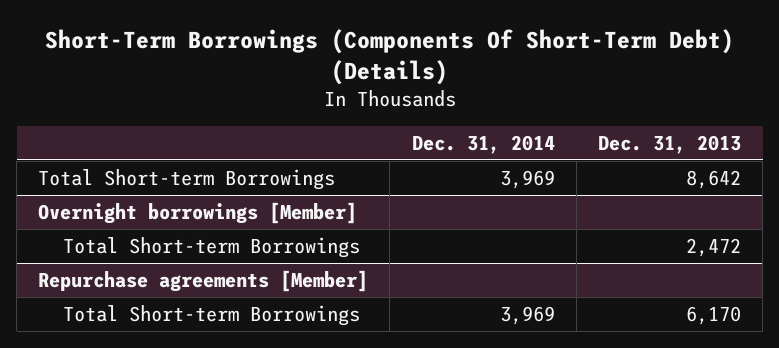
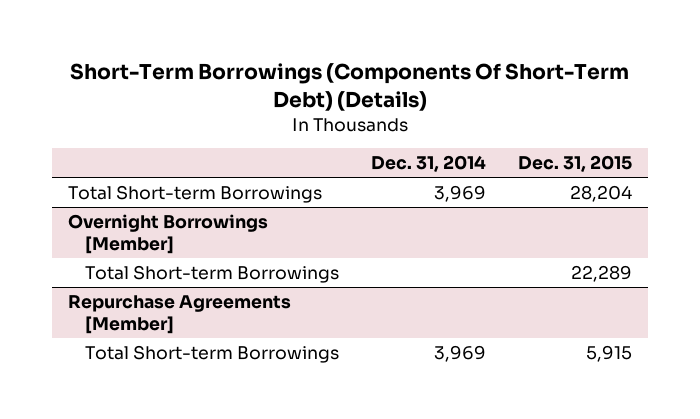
- | Dec. 31, 2014 | Dec. 31, 2013
+ | Dec. 31, 2014 | Dec. 31, 2015
- Overnight borrowings [Member]
+ Overnight Borrowings [Member]
- Repurchase agreements [Member]
+ Repurchase Agreements [Member]

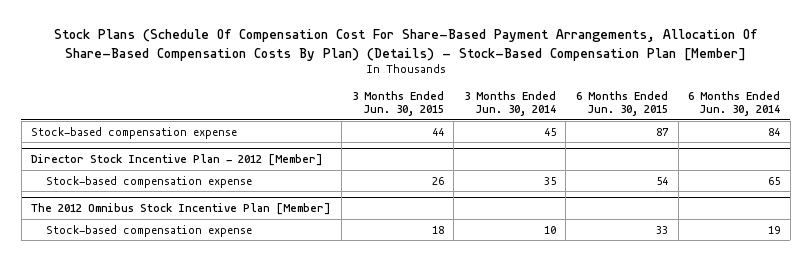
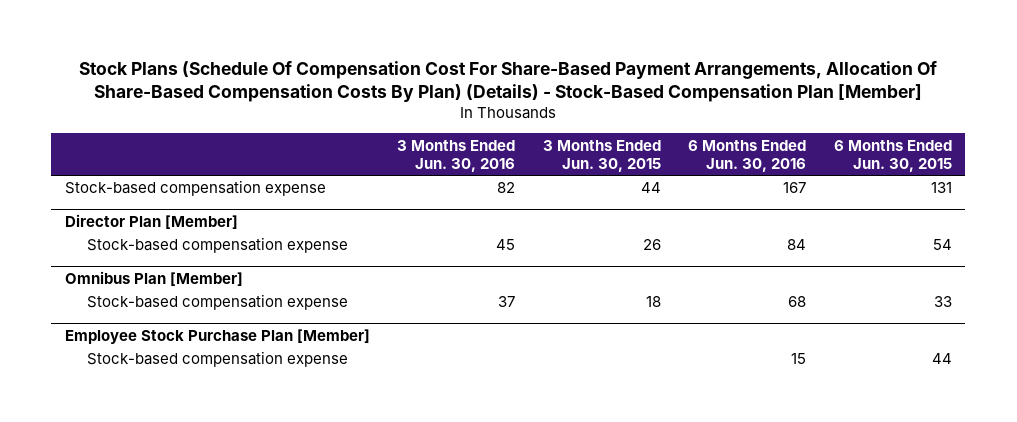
- | 3 Months Ended Jun. 30, 2015 | 3 Months Ended Jun. 30, 2014 | 6 Months Ended Jun. 30, 2015 | 6 Months Ended Jun. 30, 2014
+ | 3 Months Ended Jun. 30, 2016 | 3 Months Ended Jun. 30, 2015 | 6 Months Ended Jun. 30, 2016 | 6 Months Ended Jun. 30, 2015
- Stock-based compensation expense | 44 | 45 | 87 | 84
- Director Stock Incentive Plan - 2012 [Member]
+ Stock-based compensation expense | 82 | 44 | 167 | 131
+ Director Plan [Member]
- The 2012 Omnibus Stock Incentive Plan [Member]
+ Omnibus Plan [Member]
+ Employee Stock Purchase Plan [Member]
+ Stock-based compensation expense | | | 15 | 44

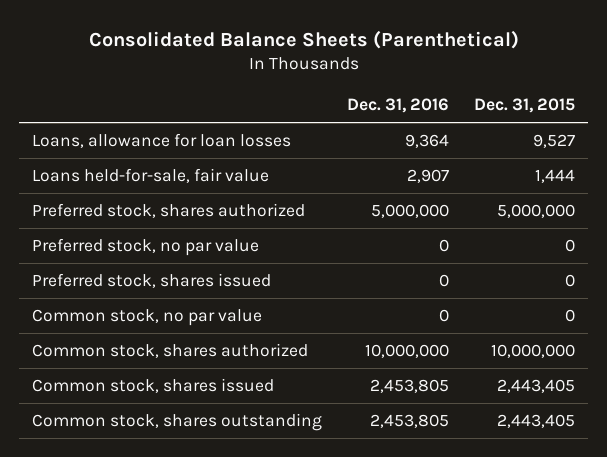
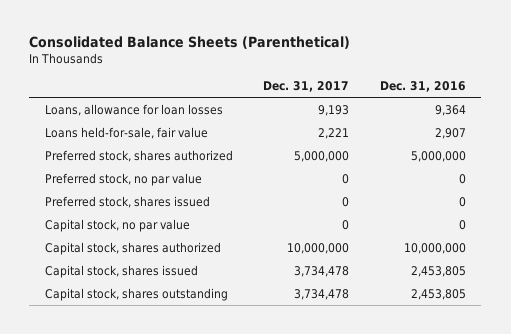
- | Dec. 31, 2016 | Dec. 31, 2015
+ | Dec. 31, 2017 | Dec. 31, 2016
- Common stock, no par value | 0 | 0
- Common stock, shares authorized | 10,000,000 | 10,000,000
- Common stock, shares issued | 2,453,805 | 2,443,405
- Common stock, shares outstanding | 2,453,805 | 2,443,405
+ Capital stock, no par value | 0 | 0
+ Capital stock, shares authorized | 10,000,000 | 10,000,000
+ Capital stock, shares issued | 3,734,478 | 2,453,805
+ Capital stock, shares outstanding | 3,734,478 | 2,453,805

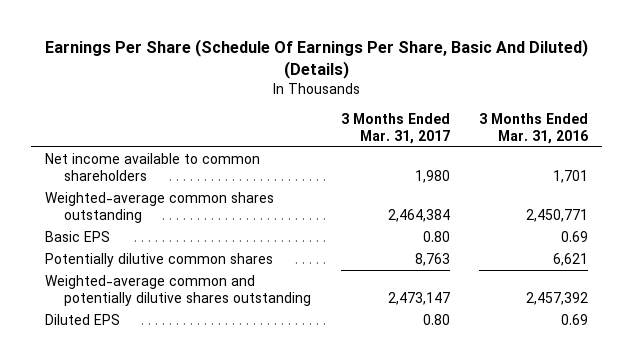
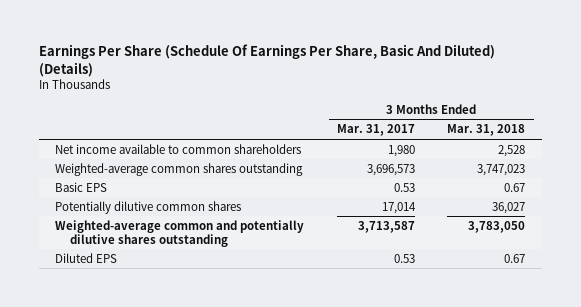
- | 3 Months Ended Mar. 31, 2017 | 3 Months Ended Mar. 31, 2016
+ | 3 Months Ended Mar. 31, 2017 | 3 Months Ended Mar. 31, 2018
- Weighted-average common shares outstanding | 2,464,384 | 2,450,771
- Basic EPS | 0.80 | 0.69
- Potentially dilutive common shares | 8,763 | 6,621
- Weighted-average common and potentially dilutive shares outstanding | 2,473,147 | 2,457,392
- Diluted EPS | 0.80 | 0.69
+ Weighted-average common shares outstanding | 3,696,573 | 3,747,023
+ Basic EPS | 0.53 | 0.67
+ Potentially dilutive common shares | 17,014 | 36,027
+ Weighted-average common and potentially dilutive shares outstanding | 3,713,587 | 3,783,050
+ Diluted EPS | 0.53 | 0.67

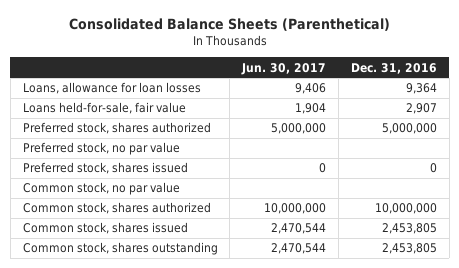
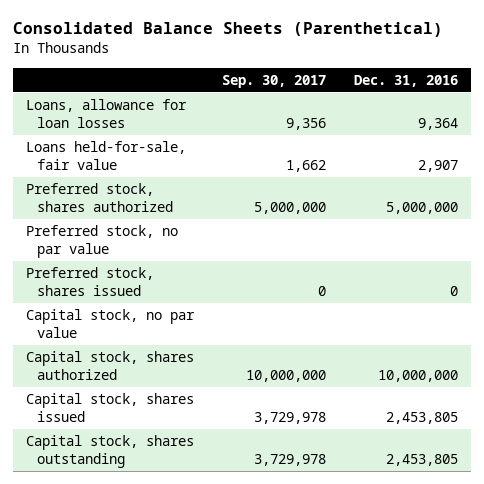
- | Jun. 30, 2017 | Dec. 31, 2016
+ | Sep. 30, 2017 | Dec. 31, 2016
- Common stock, no par value
- Common stock, shares authorized | 10,000,000 | 10,000,000
- Common stock, shares issued | 2,470,544 | 2,453,805
- Common stock, shares outstanding | 2,470,544 | 2,453,805
+ Capital stock, no par value
+ Capital stock, shares authorized | 10,000,000 | 10,000,000
+ Capital stock, shares issued | 3,729,978 | 2,453,805
+ Capital stock, shares outstanding | 3,729,978 | 2,453,805

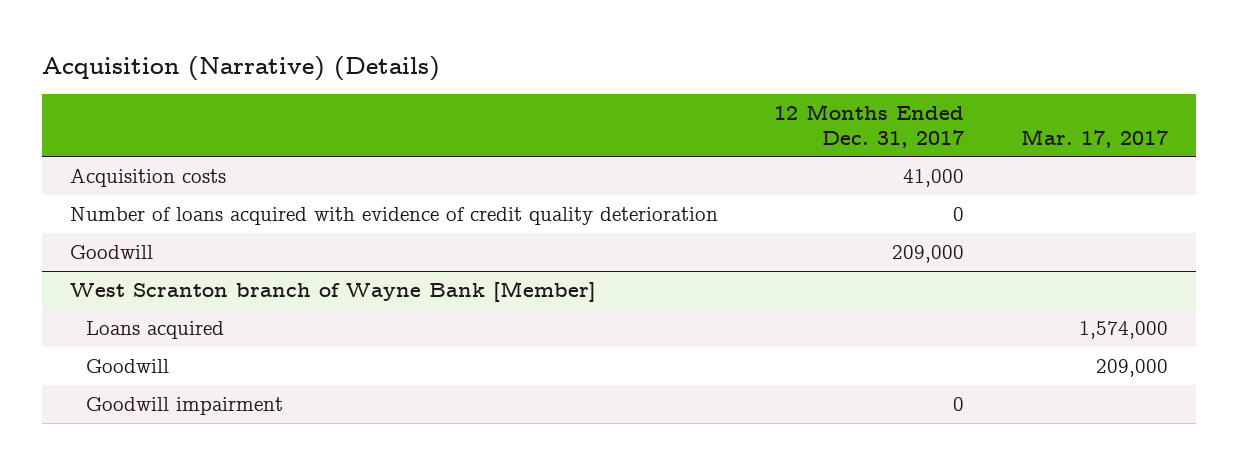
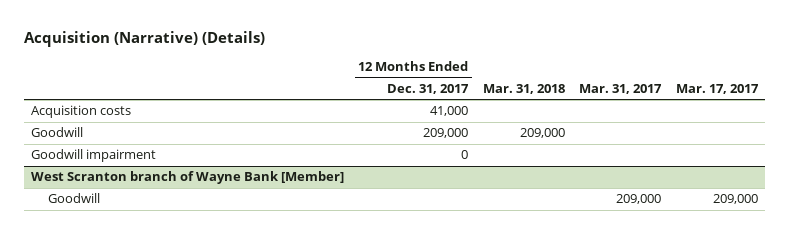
- | 12 Months Ended Dec. 31, 2017 | Mar. 17, 2017
+ | 12 Months Ended Dec. 31, 2017 | Mar. 31, 2018 | Mar. 31, 2017 | Mar. 17, 2017
- Number of loans acquired with evidence of credit quality deterioration | 0 |
+ Goodwill impairment | 0 | | |
@ West Scranton branch of Wayne Bank [Member]
- Loans acquired | | 1,574,000
- Goodwill impairment | 0 |

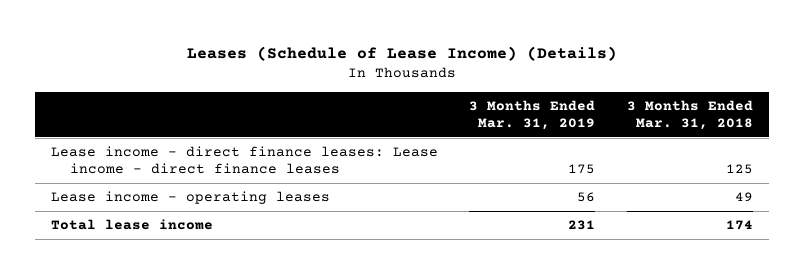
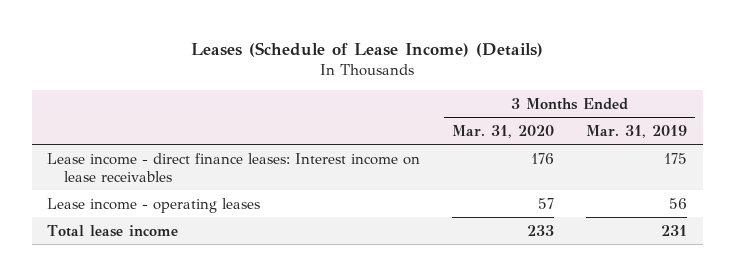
- | 3 Months Ended Mar. 31, 2019 | 3 Months Ended Mar. 31, 2018
+ | 3 Months Ended Mar. 31, 2020 | 3 Months Ended Mar. 31, 2019
- Lease income - direct finance leases: Lease income - direct finance leases | 175 | 125
+ Lease income - direct finance leases: Interest income on lease receivables | 176 | 175

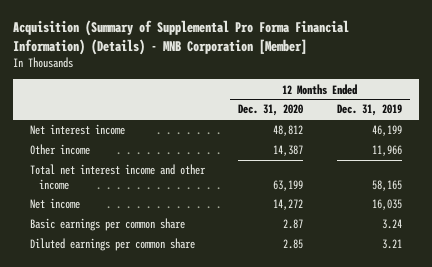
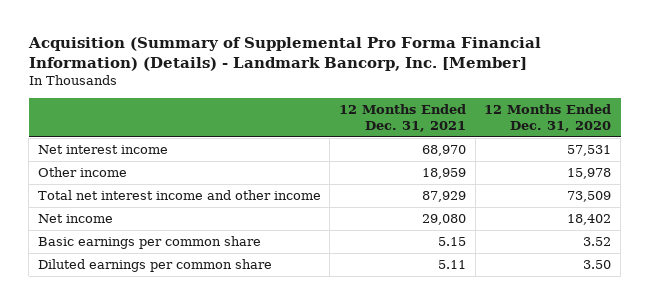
- Acquisition (Summary of Supplemental Pro Forma Financial Information) (Details) - MNB Corporation [Member]
+ Acquisition (Summary of Supplemental Pro Forma Financial Information) (Details) - Landmark Bancorp, Inc. [Member]
- | 12 Months Ended Dec. 31, 2020 | 12 Months Ended Dec. 31, 2019
+ | 12 Months Ended Dec. 31, 2021 | 12 Months Ended Dec. 31, 2020
- Net interest income | 48,812 | 46,199
- Other income | 14,387 | 11,966
- Total net interest income and other income | 63,199 | 58,165
- Net income | 14,272 | 16,035
- Basic earnings per common share | 2.87 | 3.24
- Diluted earnings per common share | 2.85 | 3.21
+ Net interest income | 68,970 | 57,531
+ Other income | 18,959 | 15,978
+ Total net interest income and other income | 87,929 | 73,509
+ Net income | 29,080 | 18,402
+ Basic earnings per common share | 5.15 | 3.52
+ Diluted earnings per common share | 5.11 | 3.50

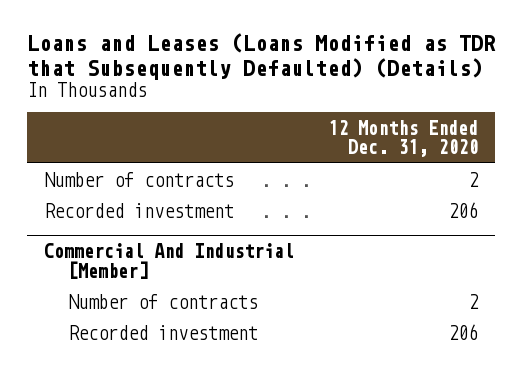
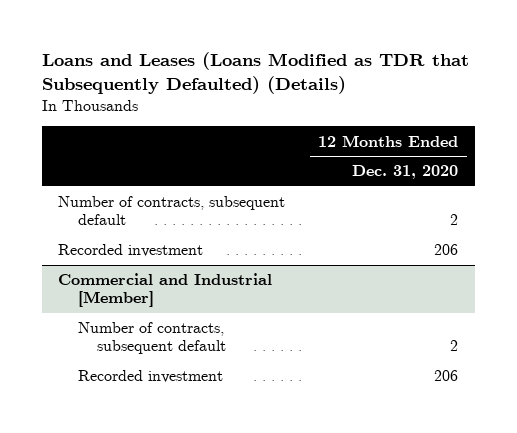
- Number of contracts | 2
+ Number of contracts, subsequent default | 2
- Commercial And Industrial [Member]
- Number of contracts | 2
+ Commercial and Industrial [Member]
+ Number of contracts, subsequent default | 2

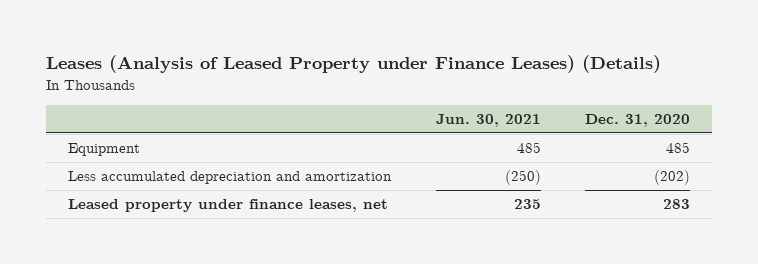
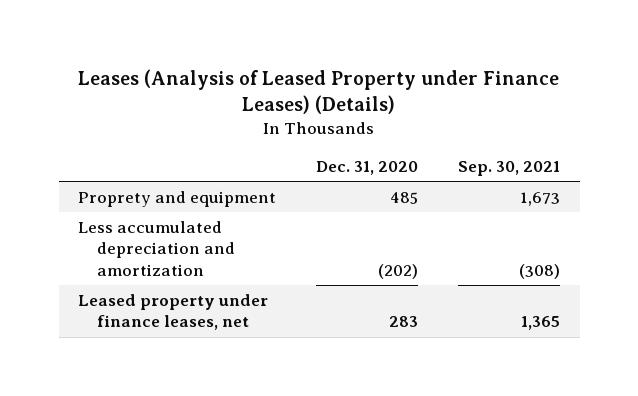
- | Jun. 30, 2021 | Dec. 31, 2020
+ | Dec. 31, 2020 | Sep. 30, 2021
- Equipment | 485 | 485
+ Proprety and equipment | 485 | 1,673

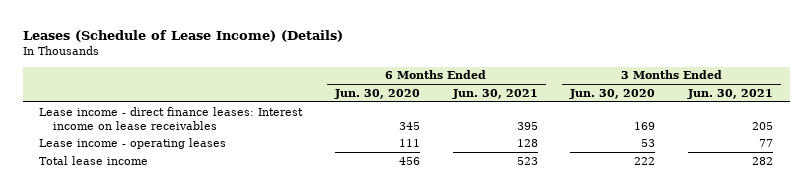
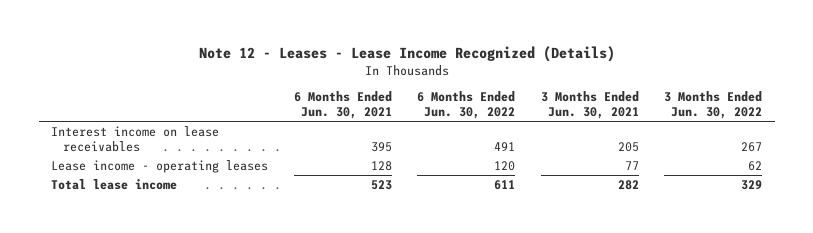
- Leases (Schedule of Lease Income) (Details)
+ Note 12 - Leases - Lease Income Recognized (Details)
- | 6 Months Ended Jun. 30, 2020 | 6 Months Ended Jun. 30, 2021 | 3 Months Ended Jun. 30, 2020 | 3 Months Ended Jun. 30, 2021
+ | 6 Months Ended Jun. 30, 2021 | 6 Months Ended Jun. 30, 2022 | 3 Months Ended Jun. 30, 2021 | 3 Months Ended Jun. 30, 2022
- Lease income - direct finance leases: Interest income on lease receivables | 345 | 395 | 169 | 205
+ Interest income on lease receivables | 395 | 491 | 205 | 267

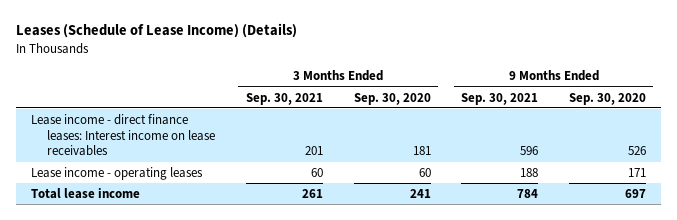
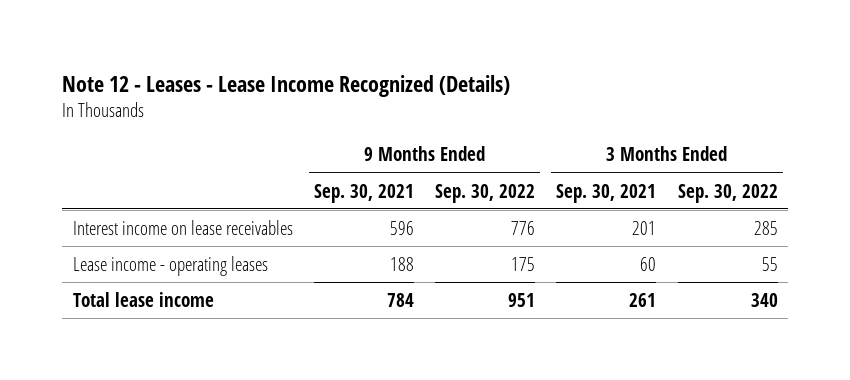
- Leases (Schedule of Lease Income) (Details)
+ Note 12 - Leases - Lease Income Recognized (Details)
- | 3 Months Ended Sep. 30, 2021 | 3 Months Ended Sep. 30, 2020 | 9 Months Ended Sep. 30, 2021 | 9 Months Ended Sep. 30, 2020
+ | 9 Months Ended Sep. 30, 2021 | 9 Months Ended Sep. 30, 2022 | 3 Months Ended Sep. 30, 2021 | 3 Months Ended Sep. 30, 2022
- Lease income - direct finance leases: Interest income on lease receivables | 201 | 181 | 596 | 526
+ Interest income on lease receivables | 596 | 776 | 201 | 285

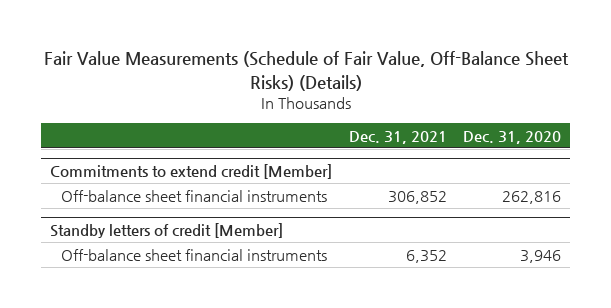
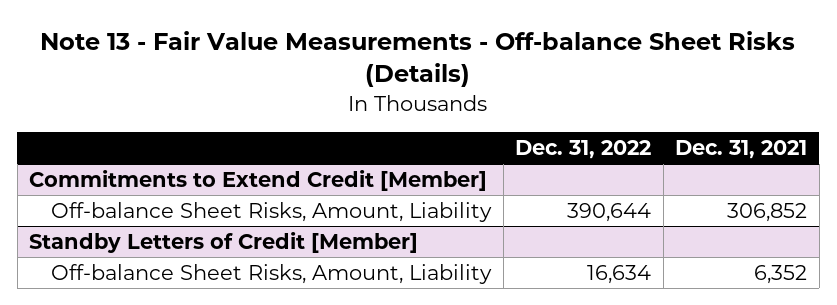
- Fair Value Measurements (Schedule of Fair Value, Off-Balance Sheet Risks) (Details)
+ Note 13 - Fair Value Measurements - Off-balance Sheet Risks (Details)
- | Dec. 31, 2021 | Dec. 31, 2020
+ | Dec. 31, 2022 | Dec. 31, 2021
- Commitments to extend credit [Member]
- Off-balance sheet financial instruments | 306,852 | 262,816
- Standby letters of credit [Member]
- Off-balance sheet financial instruments | 6,352 | 3,946
+ Commitments to Extend Credit [Member]
+ Off-balance Sheet Risks, Amount, Liability | 390,644 | 306,852
+ Standby Letters of Credit [Member]
+ Off-balance Sheet Risks, Amount, Liability | 16,634 | 6,352

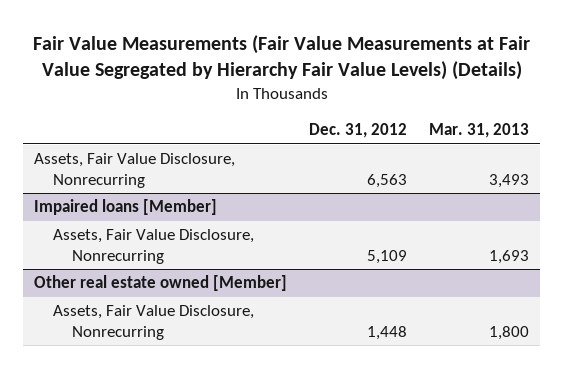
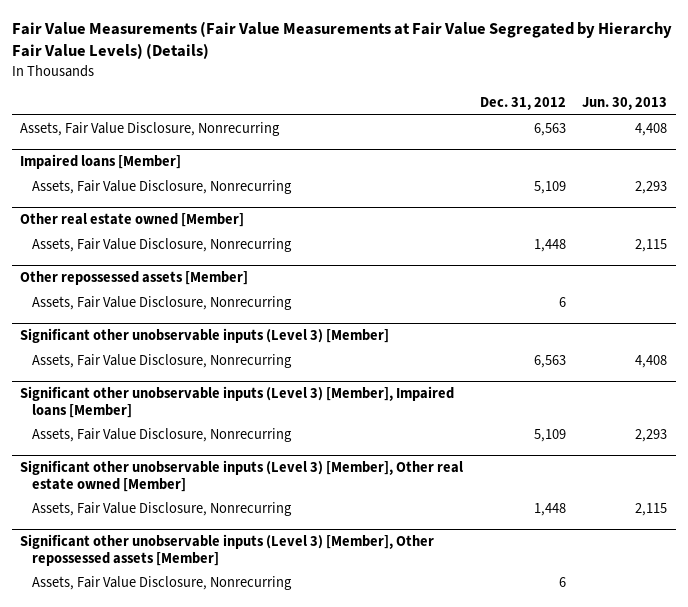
- | Dec. 31, 2012 | Mar. 31, 2013
+ | Dec. 31, 2012 | Jun. 30, 2013
+ Other repossessed assets [Member]
+ Assets, Fair Value Disclosure, Nonrecurring | 6 |
+ Significant other unobservable inputs (Level 3) [Member]
+ Assets, Fair Value Disclosure, Nonrecurring | 6,563 | 4,408
+ Significant other unobservable inputs (Level 3) [Member], Impaired loans [Member]
+ Assets, Fair Value Disclosure, Nonrecurring | 5,109 | 2,293
+ Significant other unobservable inputs (Level 3) [Member], Other real estate owned [Member]
+ Assets, Fair Value Disclosure, Nonrecurring | 1,448 | 2,115
+ Significant other unobservable inputs (Level 3) [Member], Other repossessed assets [Member]
+ Assets, Fair Value Disclosure, Nonrecurring | 6 |

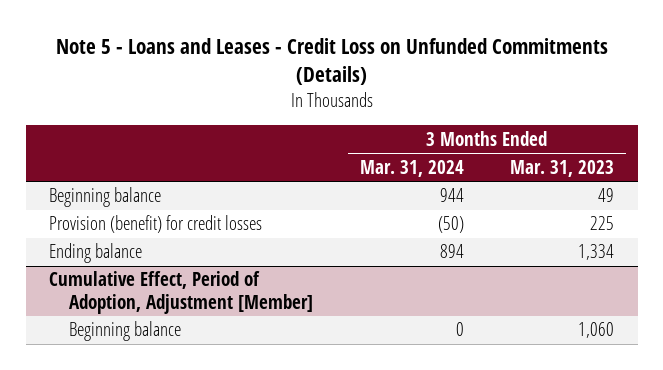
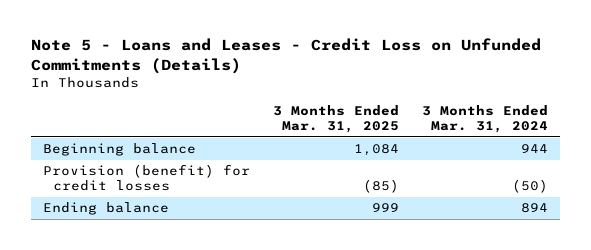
- | 3 Months Ended Mar. 31, 2024 | 3 Months Ended Mar. 31, 2023
+ | 3 Months Ended Mar. 31, 2025 | 3 Months Ended Mar. 31, 2024
- Cumulative Effect, Period of Adoption, Adjustment [Member]
- Beginning balance | 0 | 1,060

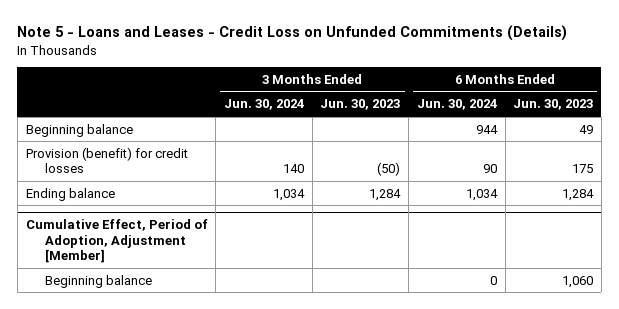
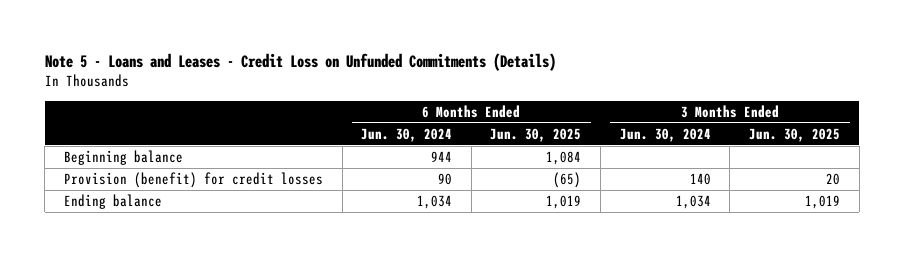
- | 3 Months Ended Jun. 30, 2024 | 3 Months Ended Jun. 30, 2023 | 6 Months Ended Jun. 30, 2024 | 6 Months Ended Jun. 30, 2023
+ | 6 Months Ended Jun. 30, 2024 | 6 Months Ended Jun. 30, 2025 | 3 Months Ended Jun. 30, 2024 | 3 Months Ended Jun. 30, 2025
- Cumulative Effect, Period of Adoption, Adjustment [Member]
- Beginning balance | | | 0 | 1,060

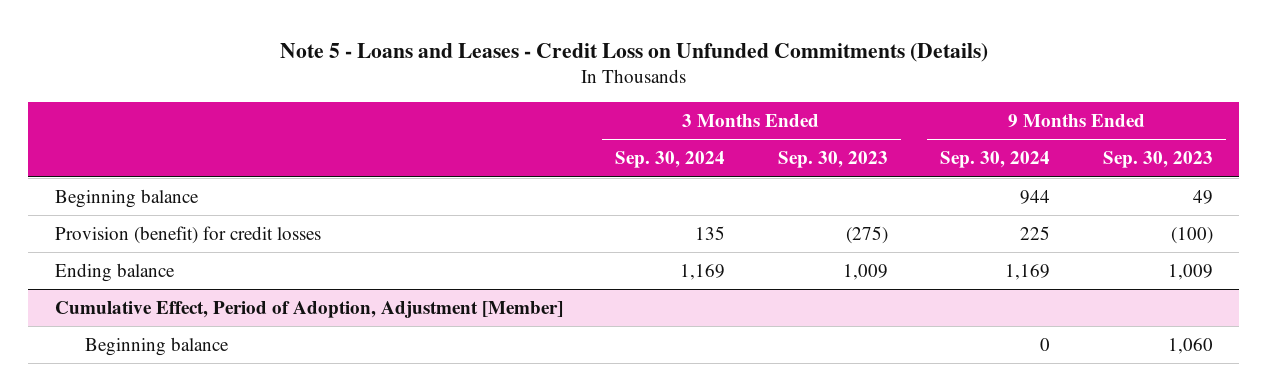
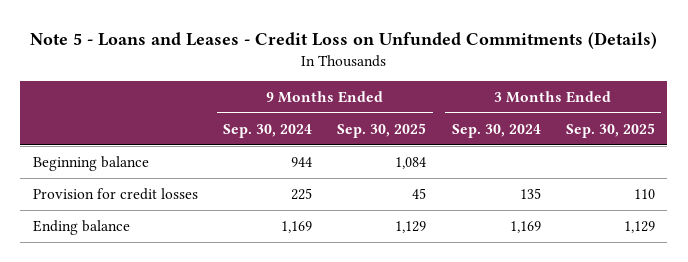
- | 3 Months Ended Sep. 30, 2024 | 3 Months Ended Sep. 30, 2023 | 9 Months Ended Sep. 30, 2024 | 9 Months Ended Sep. 30, 2023
+ | 9 Months Ended Sep. 30, 2024 | 9 Months Ended Sep. 30, 2025 | 3 Months Ended Sep. 30, 2024 | 3 Months Ended Sep. 30, 2025
- Provision (benefit) for credit losses | 135 | (275) | 225 | (100)
+ Provision for credit losses | 225 | 45 | 135 | 110
- Cumulative Effect, Period of Adoption, Adjustment [Member]
- Beginning balance | | | 0 | 1,060

